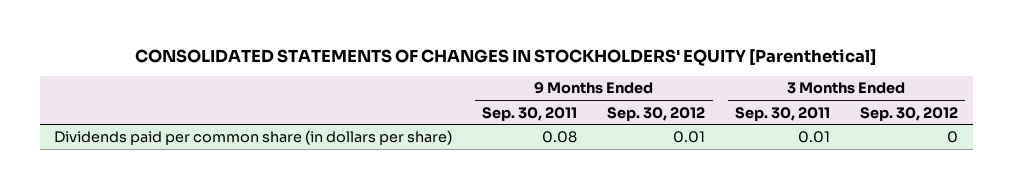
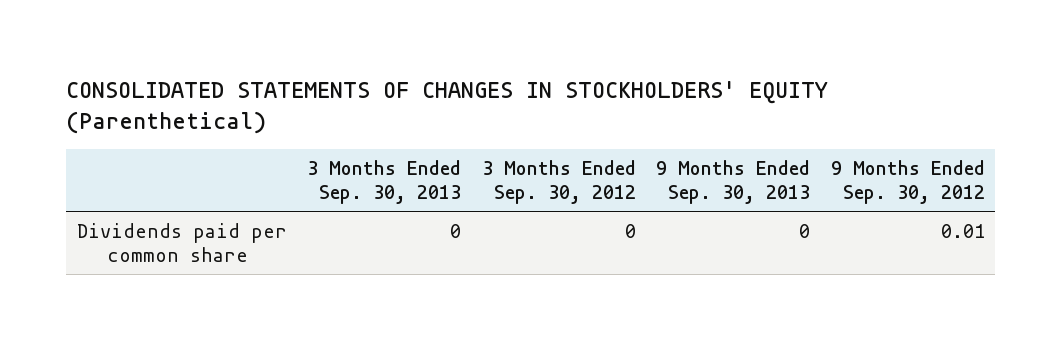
- CONSOLIDATED STATEMENTS OF CHANGES IN STOCKHOLDERS' EQUITY [Parenthetical]
+ CONSOLIDATED STATEMENTS OF CHANGES IN STOCKHOLDERS' EQUITY (Parenthetical)
- | 9 Months Ended Sep. 30, 2011 | 9 Months Ended Sep. 30, 2012 | 3 Months Ended Sep. 30, 2011 | 3 Months Ended Sep. 30, 2012
+ | 3 Months Ended Sep. 30, 2013 | 3 Months Ended Sep. 30, 2012 | 9 Months Ended Sep. 30, 2013 | 9 Months Ended Sep. 30, 2012
- Dividends paid per common share (in dollars per share) | 0.08 | 0.01 | 0.01 | 0
+ Dividends paid per common share | 0 | 0 | 0 | 0.01

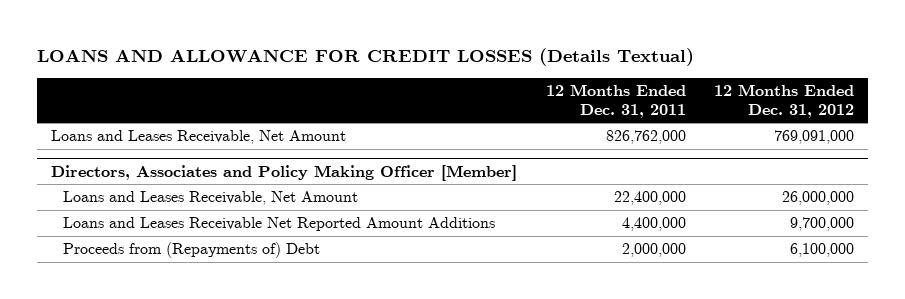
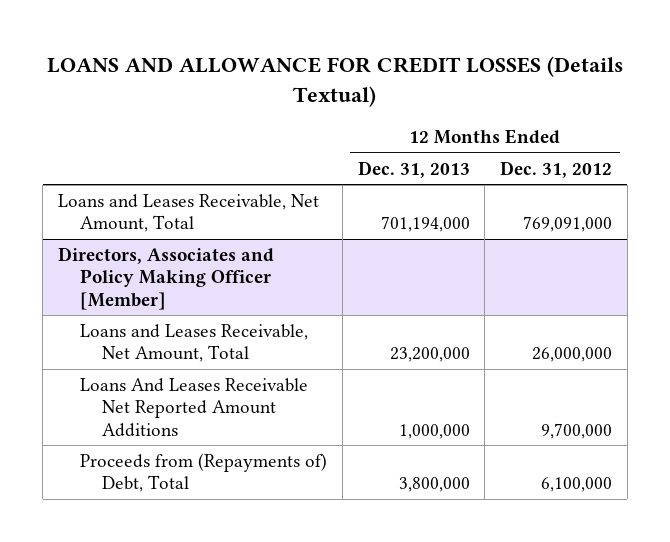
- | 12 Months Ended Dec. 31, 2011 | 12 Months Ended Dec. 31, 2012
+ | 12 Months Ended Dec. 31, 2013 | 12 Months Ended Dec. 31, 2012
- Loans and Leases Receivable, Net Amount | 826,762,000 | 769,091,000
+ Loans and Leases Receivable, Net Amount, Total | 701,194,000 | 769,091,000
@ Directors, Associates and Policy Making Officer [Member]
- Loans and Leases Receivable, Net Amount | 22,400,000 | 26,000,000
- Loans and Leases Receivable Net Reported Amount Additions | 4,400,000 | 9,700,000
- Proceeds from (Repayments of) Debt | 2,000,000 | 6,100,000
+ Loans and Leases Receivable, Net Amount, Total | 23,200,000 | 26,000,000
+ Loans And Leases Receivable Net Reported Amount Additions | 1,000,000 | 9,700,000
+ Proceeds from (Repayments of) Debt, Total | 3,800,000 | 6,100,000

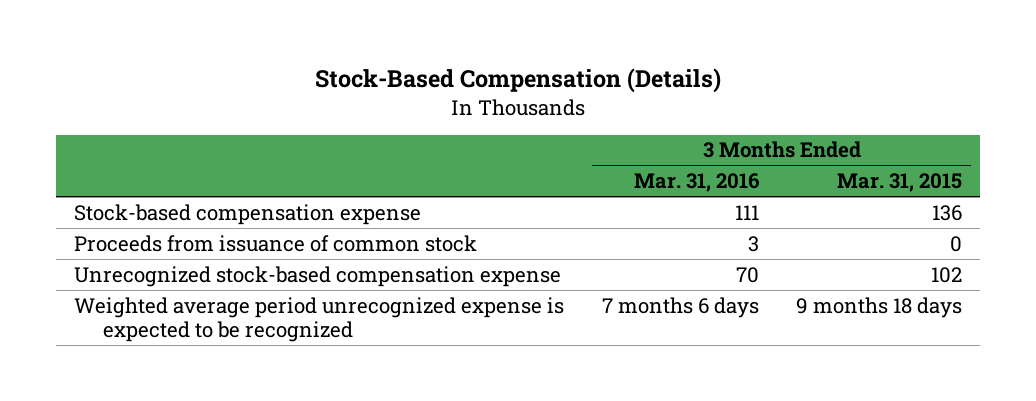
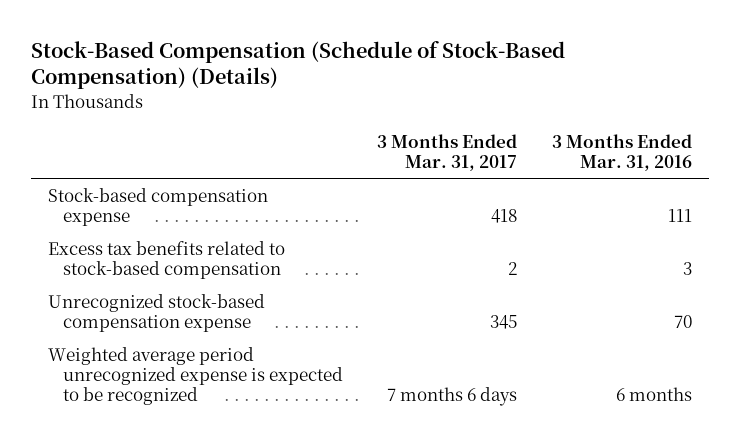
- Stock-Based Compensation (Details)
+ Stock-Based Compensation (Schedule of Stock-Based Compensation) (Details)
- | 3 Months Ended Mar. 31, 2016 | 3 Months Ended Mar. 31, 2015
+ | 3 Months Ended Mar. 31, 2017 | 3 Months Ended Mar. 31, 2016
- Proceeds from issuance of common stock | 3 | 0
+ Excess tax benefits related to stock-based compensation | 2 | 3
- Weighted average period unrecognized expense is expected to be recognized | 7 months 6 days | 9 months 18 days
+ Weighted average period unrecognized expense is expected to be recognized | 7 months 6 days | 6 months

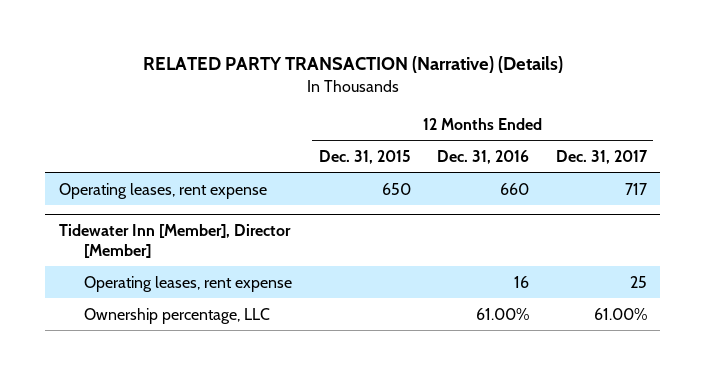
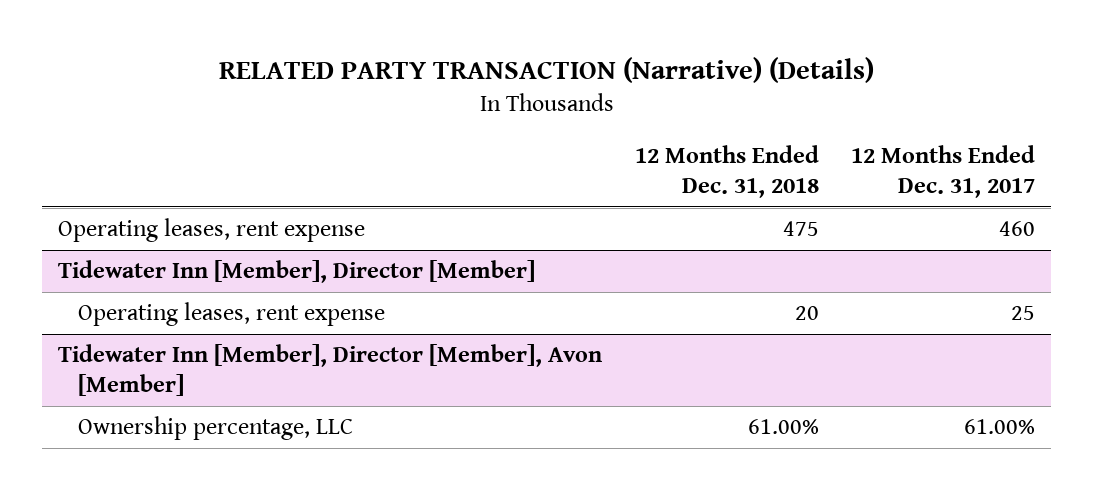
- | 12 Months Ended Dec. 31, 2015 | 12 Months Ended Dec. 31, 2016 | 12 Months Ended Dec. 31, 2017
+ | 12 Months Ended Dec. 31, 2018 | 12 Months Ended Dec. 31, 2017
- Operating leases, rent expense | 650 | 660 | 717
+ Operating leases, rent expense | 475 | 460
+ Tidewater Inn [Member], Director [Member], Avon [Member]

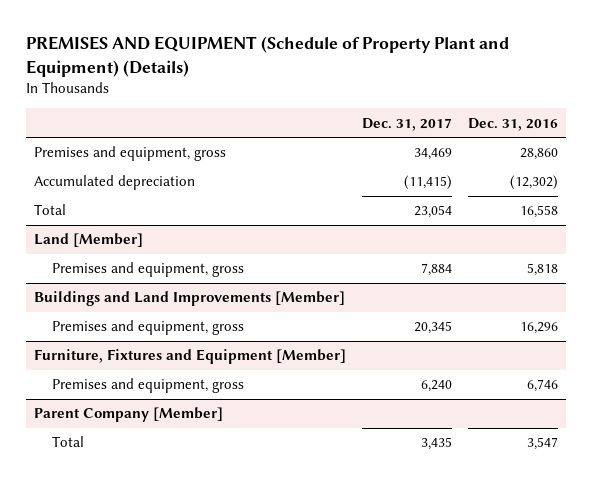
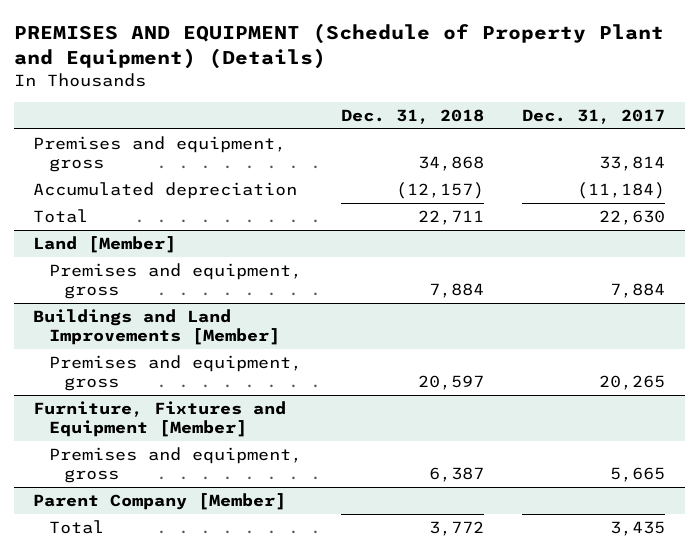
- | Dec. 31, 2017 | Dec. 31, 2016
+ | Dec. 31, 2018 | Dec. 31, 2017
- Premises and equipment, gross | 34,469 | 28,860
- Accumulated depreciation | (11,415) | (12,302)
- Total | 23,054 | 16,558
+ Premises and equipment, gross | 34,868 | 33,814
+ Accumulated depreciation | (12,157) | (11,184)
+ Total | 22,711 | 22,630
@ Buildings and Land Improvements [Member]
- Premises and equipment, gross | 20,345 | 16,296
+ Premises and equipment, gross | 20,597 | 20,265
@ Furniture, Fixtures and Equipment [Member]
- Premises and equipment, gross | 6,240 | 6,746
+ Premises and equipment, gross | 6,387 | 5,665

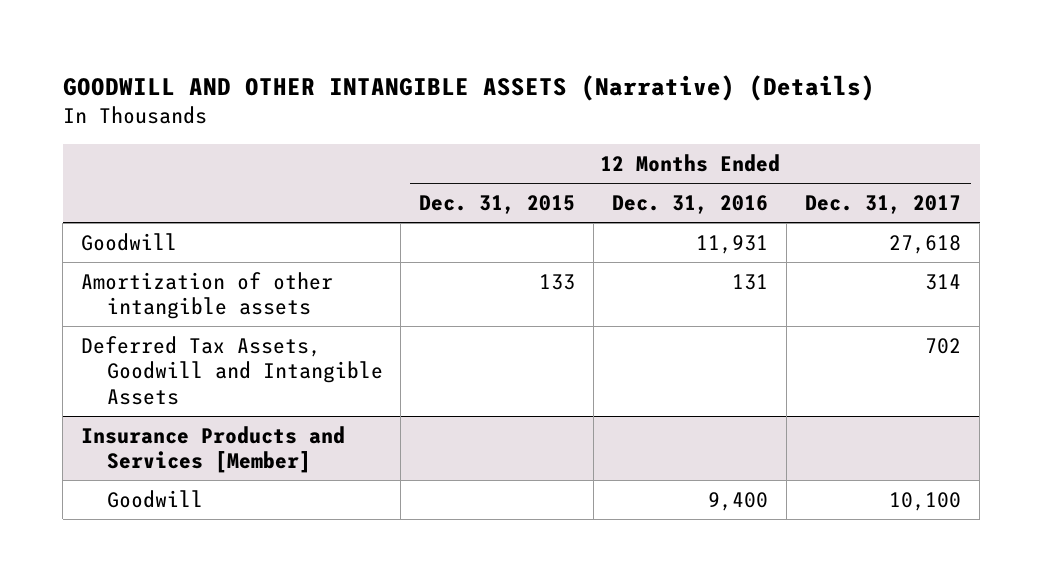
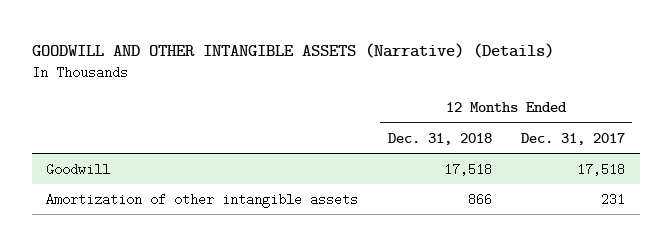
- | 12 Months Ended Dec. 31, 2015 | 12 Months Ended Dec. 31, 2016 | 12 Months Ended Dec. 31, 2017
+ | 12 Months Ended Dec. 31, 2018 | 12 Months Ended Dec. 31, 2017
- Goodwill | | 11,931 | 27,618
- Amortization of other intangible assets | 133 | 131 | 314
- Deferred Tax Assets, Goodwill and Intangible Assets | | | 702
- Insurance Products and Services [Member]
- Goodwill | | 9,400 | 10,100
+ Goodwill | 17,518 | 17,518
+ Amortization of other intangible assets | 866 | 231

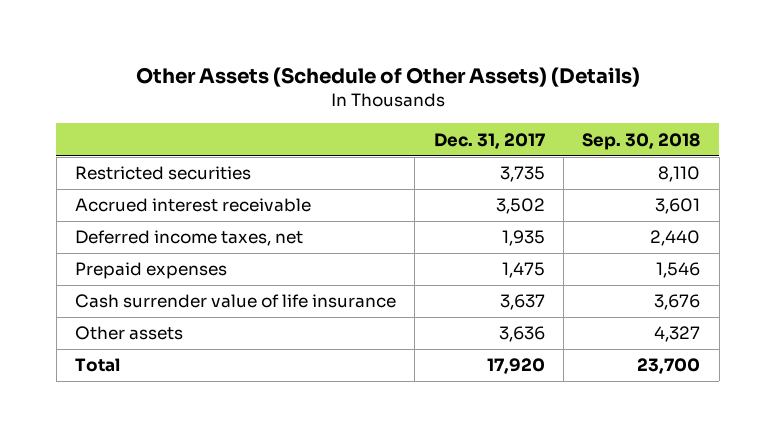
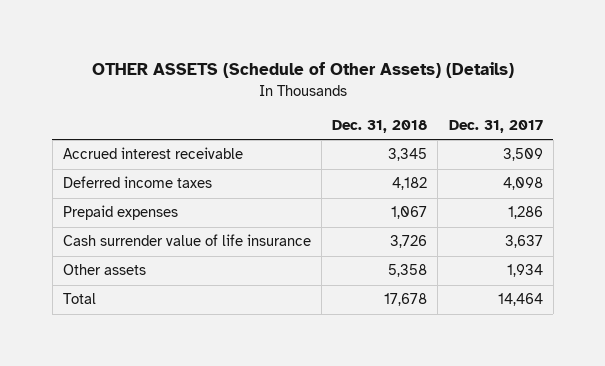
- Other Assets (Schedule of Other Assets) (Details)
+ OTHER ASSETS (Schedule of Other Assets) (Details)
- | Dec. 31, 2017 | Sep. 30, 2018
+ | Dec. 31, 2018 | Dec. 31, 2017
- Restricted securities | 3,735 | 8,110
- Accrued interest receivable | 3,502 | 3,601
- Deferred income taxes, net | 1,935 | 2,440
- Prepaid expenses | 1,475 | 1,546
+ Accrued interest receivable | 3,345 | 3,509
+ Deferred income taxes | 4,182 | 4,098
+ Prepaid expenses | 1,067 | 1,286
- Other assets | 3,636 | 4,327
- Total | 17,920 | 23,700
+ Other assets | 5,358 | 1,934
+ Total | 17,678 | 14,464

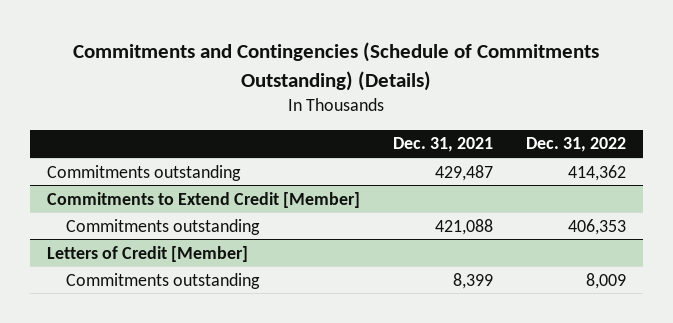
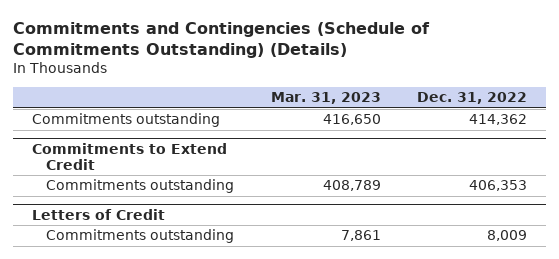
- | Dec. 31, 2021 | Dec. 31, 2022
+ | Mar. 31, 2023 | Dec. 31, 2022
- Commitments to Extend Credit [Member]
+ Commitments to Extend Credit
- Letters of Credit [Member]
+ Letters of Credit

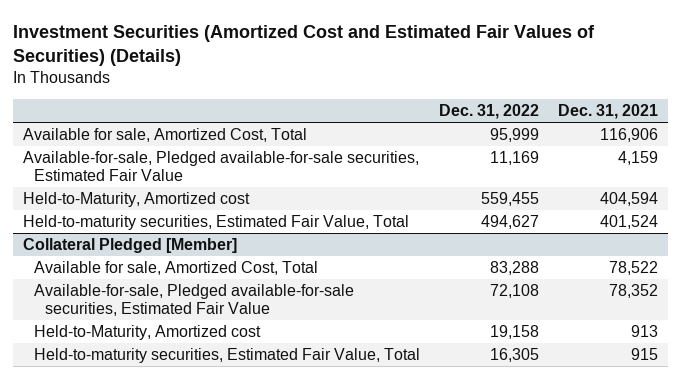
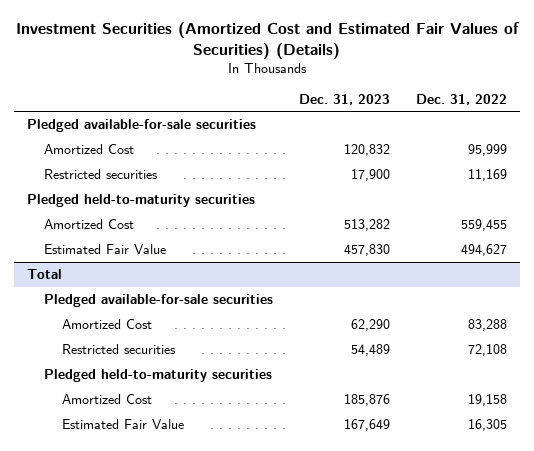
- | Dec. 31, 2022 | Dec. 31, 2021
+ | Dec. 31, 2023 | Dec. 31, 2022
- Available for sale, Amortized Cost, Total | 95,999 | 116,906
- Available-for-sale, Pledged available-for-sale securities, Estimated Fair Value | 11,169 | 4,159
- Held-to-Maturity, Amortized cost | 559,455 | 404,594
- Held-to-maturity securities, Estimated Fair Value, Total | 494,627 | 401,524
- Collateral Pledged [Member]
- Available for sale, Amortized Cost, Total | 83,288 | 78,522
- Available-for-sale, Pledged available-for-sale securities, Estimated Fair Value | 72,108 | 78,352
- Held-to-Maturity, Amortized cost | 19,158 | 913
- Held-to-maturity securities, Estimated Fair Value, Total | 16,305 | 915
+ Pledged available-for-sale securities
+ Amortized Cost | 120,832 | 95,999
+ Restricted securities | 17,900 | 11,169
+ Pledged held-to-maturity securities
+ Amortized Cost | 513,282 | 559,455
+ Estimated Fair Value | 457,830 | 494,627
+ Total
+ Pledged available-for-sale securities
+ Amortized Cost | 62,290 | 83,288
+ Restricted securities | 54,489 | 72,108
+ Pledged held-to-maturity securities
+ Amortized Cost | 185,876 | 19,158
+ Estimated Fair Value | 167,649 | 16,305

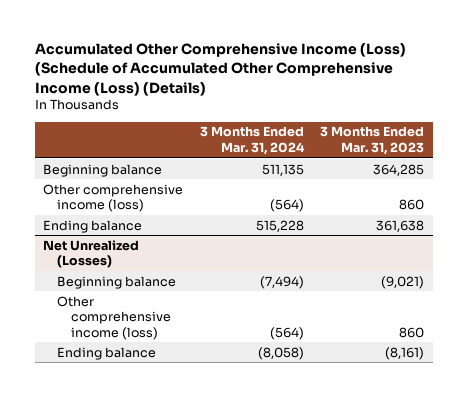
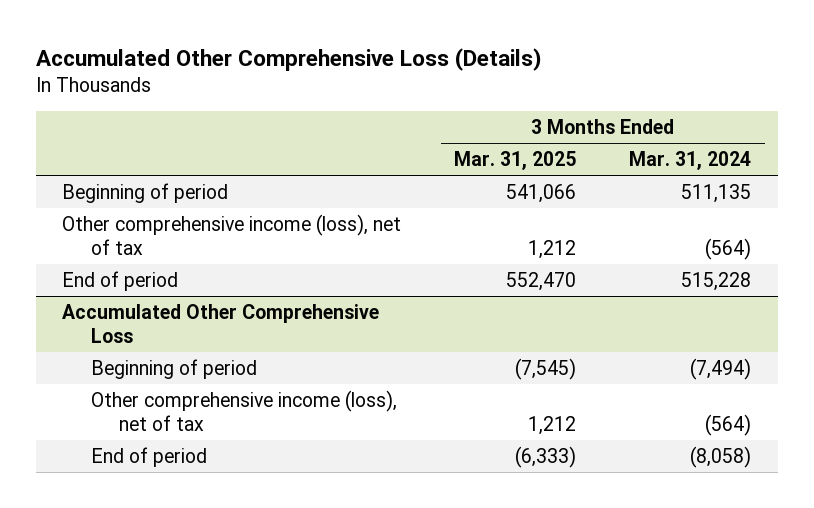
- Accumulated Other Comprehensive Income (Loss) (Schedule of Accumulated Other Comprehensive Income (Loss) (Details)
+ Accumulated Other Comprehensive Loss (Details)
- | 3 Months Ended Mar. 31, 2024 | 3 Months Ended Mar. 31, 2023
+ | 3 Months Ended Mar. 31, 2025 | 3 Months Ended Mar. 31, 2024
- Beginning balance | 511,135 | 364,285
- Other comprehensive income (loss) | (564) | 860
- Ending balance | 515,228 | 361,638
- Net Unrealized (Losses)
- Beginning balance | (7,494) | (9,021)
- Other comprehensive income (loss) | (564) | 860
- Ending balance | (8,058) | (8,161)
+ Beginning of period | 541,066 | 511,135
+ Other comprehensive income (loss), net of tax | 1,212 | (564)
+ End of period | 552,470 | 515,228
+ Accumulated Other Comprehensive Loss
+ Beginning of period | (7,545) | (7,494)
+ Other comprehensive income (loss), net of tax | 1,212 | (564)
+ End of period | (6,333) | (8,058)

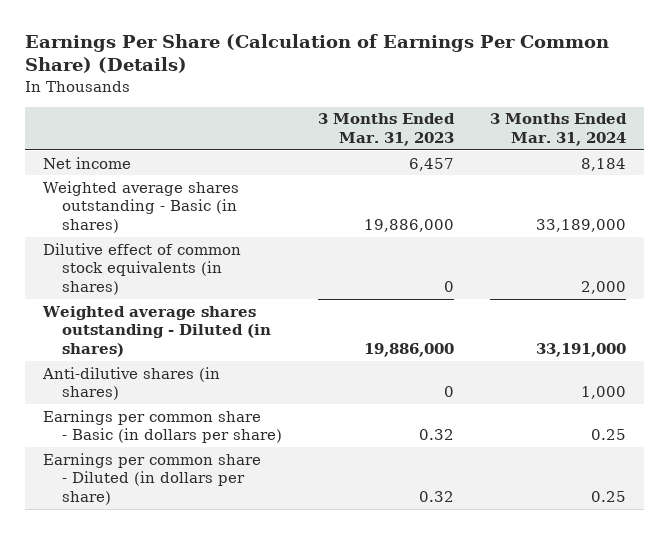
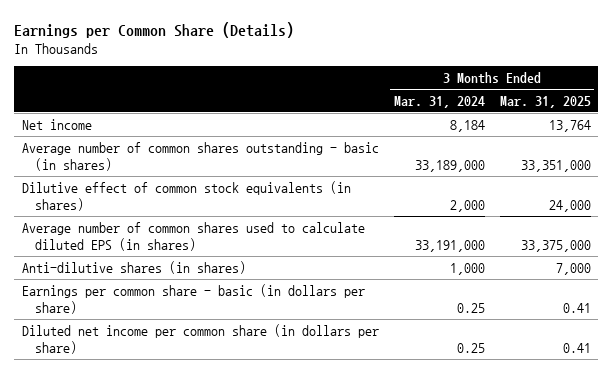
- Earnings Per Share (Calculation of Earnings Per Common Share) (Details)
+ Earnings per Common Share (Details)
- | 3 Months Ended Mar. 31, 2023 | 3 Months Ended Mar. 31, 2024
+ | 3 Months Ended Mar. 31, 2024 | 3 Months Ended Mar. 31, 2025
- Weighted average shares outstanding - Basic (in shares) | 19,886,000 | 33,189,000
+ Average number of common shares outstanding - basic (in shares) | 33,189,000 | 33,351,000
- Weighted average shares outstanding - Diluted (in shares) | 19,886,000 | 33,191,000
+ Average number of common shares used to calculate diluted EPS (in shares) | 33,191,000 | 33,375,000
- Earnings per common share - Basic (in dollars per share) | 0.32 | 0.25
- Earnings per common share - Diluted (in dollars per share) | 0.32 | 0.25
+ Earnings per common share - basic (in dollars per share) | 0.25 | 0.41
+ Diluted net income per common share (in dollars per share) | 0.25 | 0.41

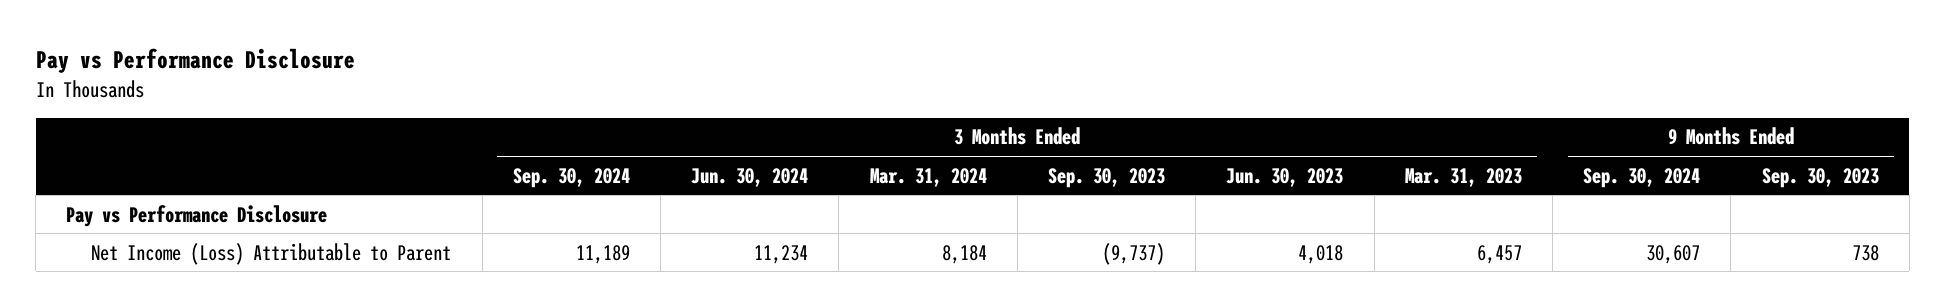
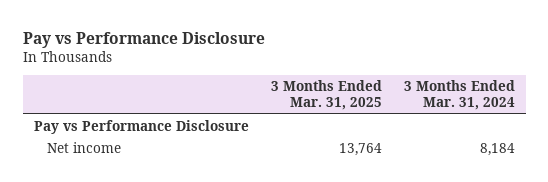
- | 3 Months Ended Sep. 30, 2024 | 3 Months Ended Jun. 30, 2024 | 3 Months Ended Mar. 31, 2024 | 3 Months Ended Sep. 30, 2023 | 3 Months Ended Jun. 30, 2023 | 3 Months Ended Mar. 31, 2023 | 9 Months Ended Sep. 30, 2024 | 9 Months Ended Sep. 30, 2023
+ | 3 Months Ended Mar. 31, 2025 | 3 Months Ended Mar. 31, 2024
- Net Income (Loss) Attributable to Parent | 11,189 | 11,234 | 8,184 | (9,737) | 4,018 | 6,457 | 30,607 | 738
+ Net income | 13,764 | 8,184

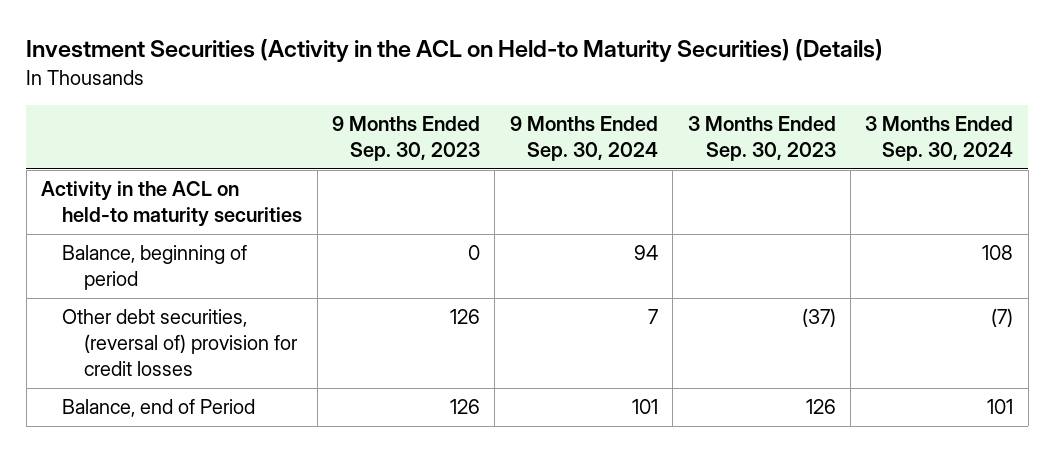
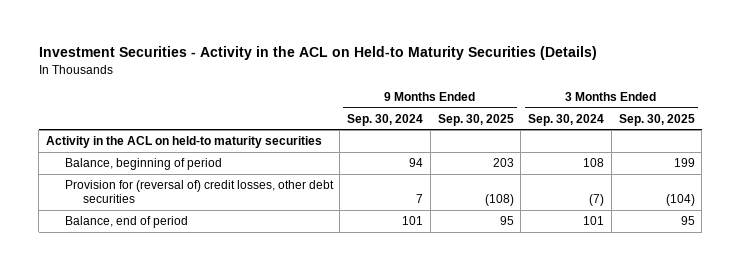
- Investment Securities (Activity in the ACL on Held-to Maturity Securities) (Details)
+ Investment Securities - Activity in the ACL on Held-to Maturity Securities (Details)
- | 9 Months Ended Sep. 30, 2023 | 9 Months Ended Sep. 30, 2024 | 3 Months Ended Sep. 30, 2023 | 3 Months Ended Sep. 30, 2024
+ | 9 Months Ended Sep. 30, 2024 | 9 Months Ended Sep. 30, 2025 | 3 Months Ended Sep. 30, 2024 | 3 Months Ended Sep. 30, 2025
- Other debt securities, (reversal of) provision for credit losses | 126 | 7 | (37) | (7)
- Balance, end of Period | 126 | 101 | 126 | 101
+ Provision for (reversal of) credit losses, other debt securities | 7 | (108) | (7) | (104)
+ Balance, end of period | 101 | 95 | 101 | 95

